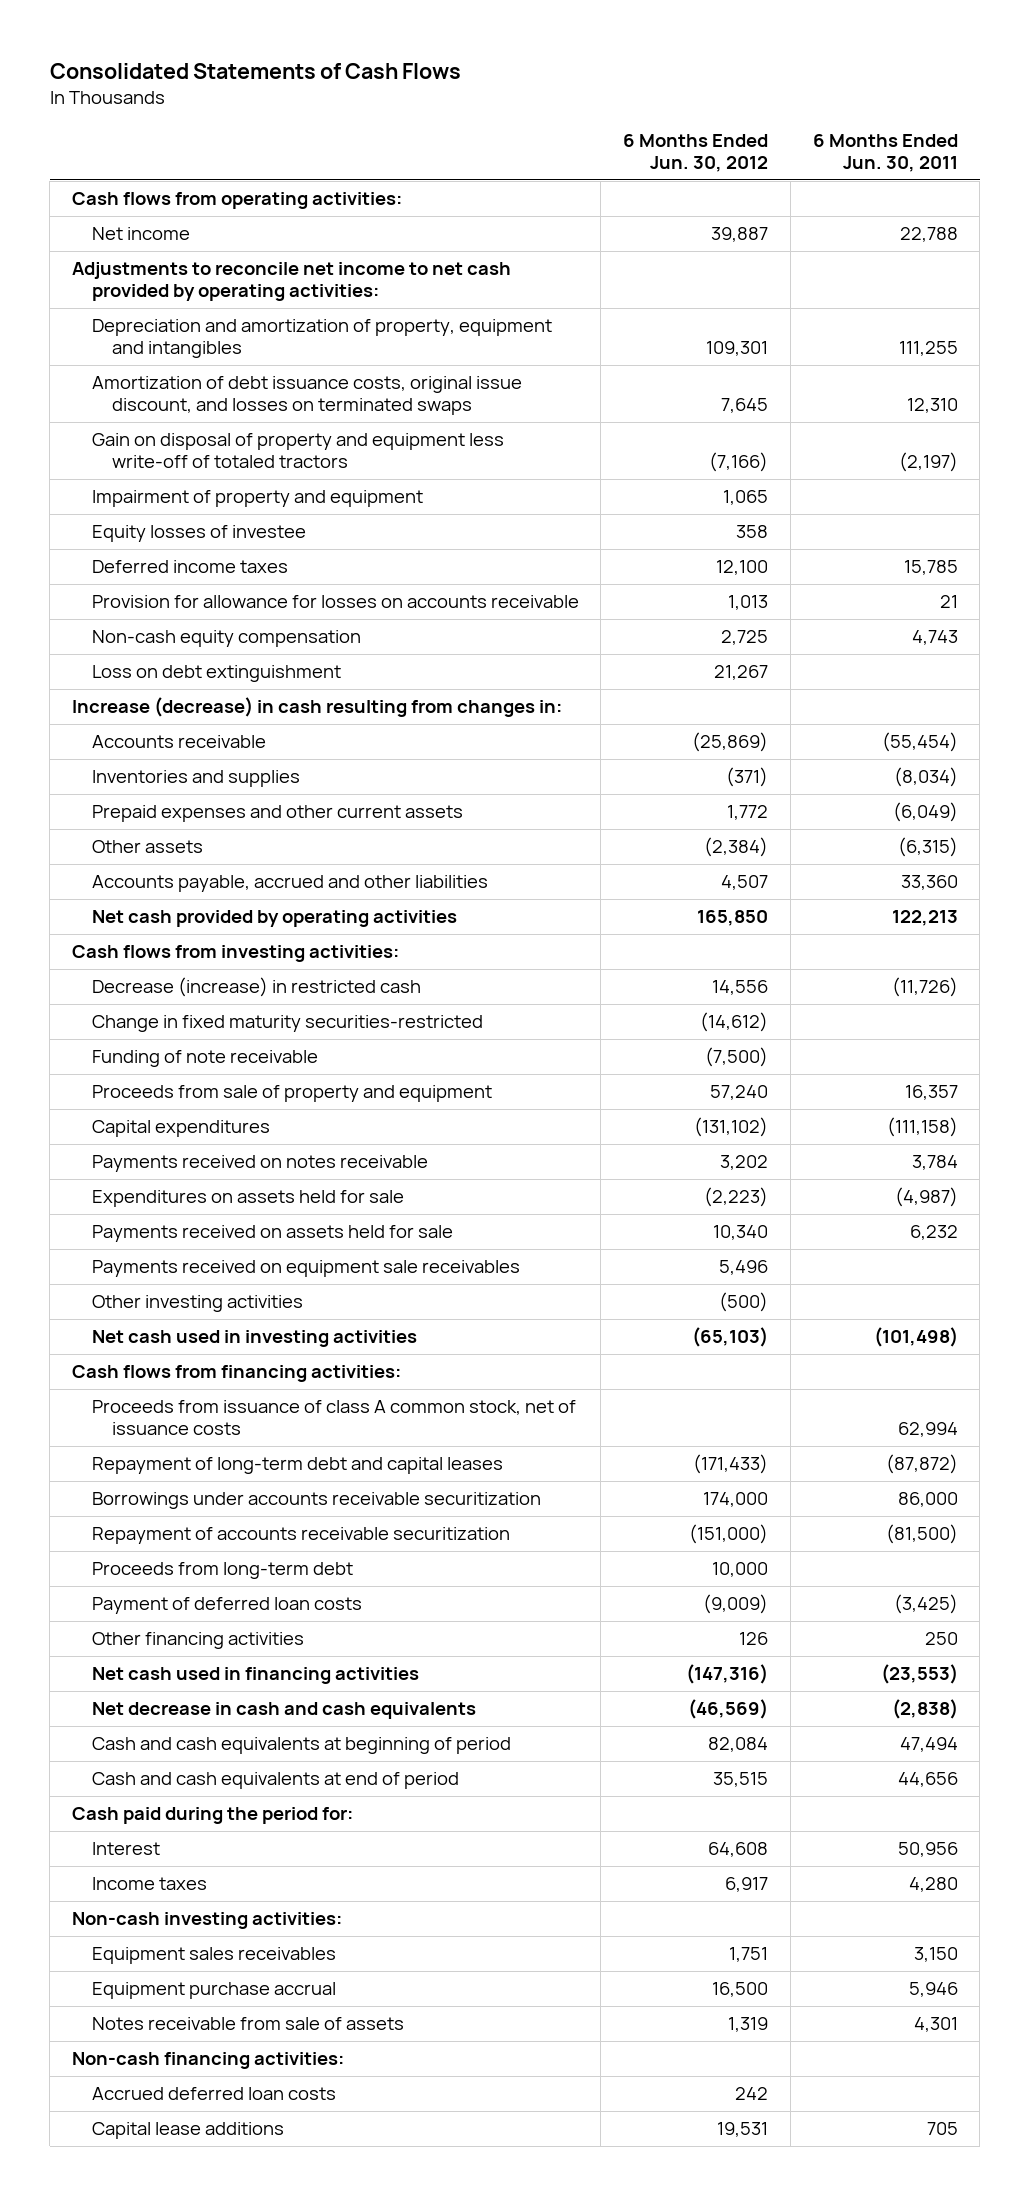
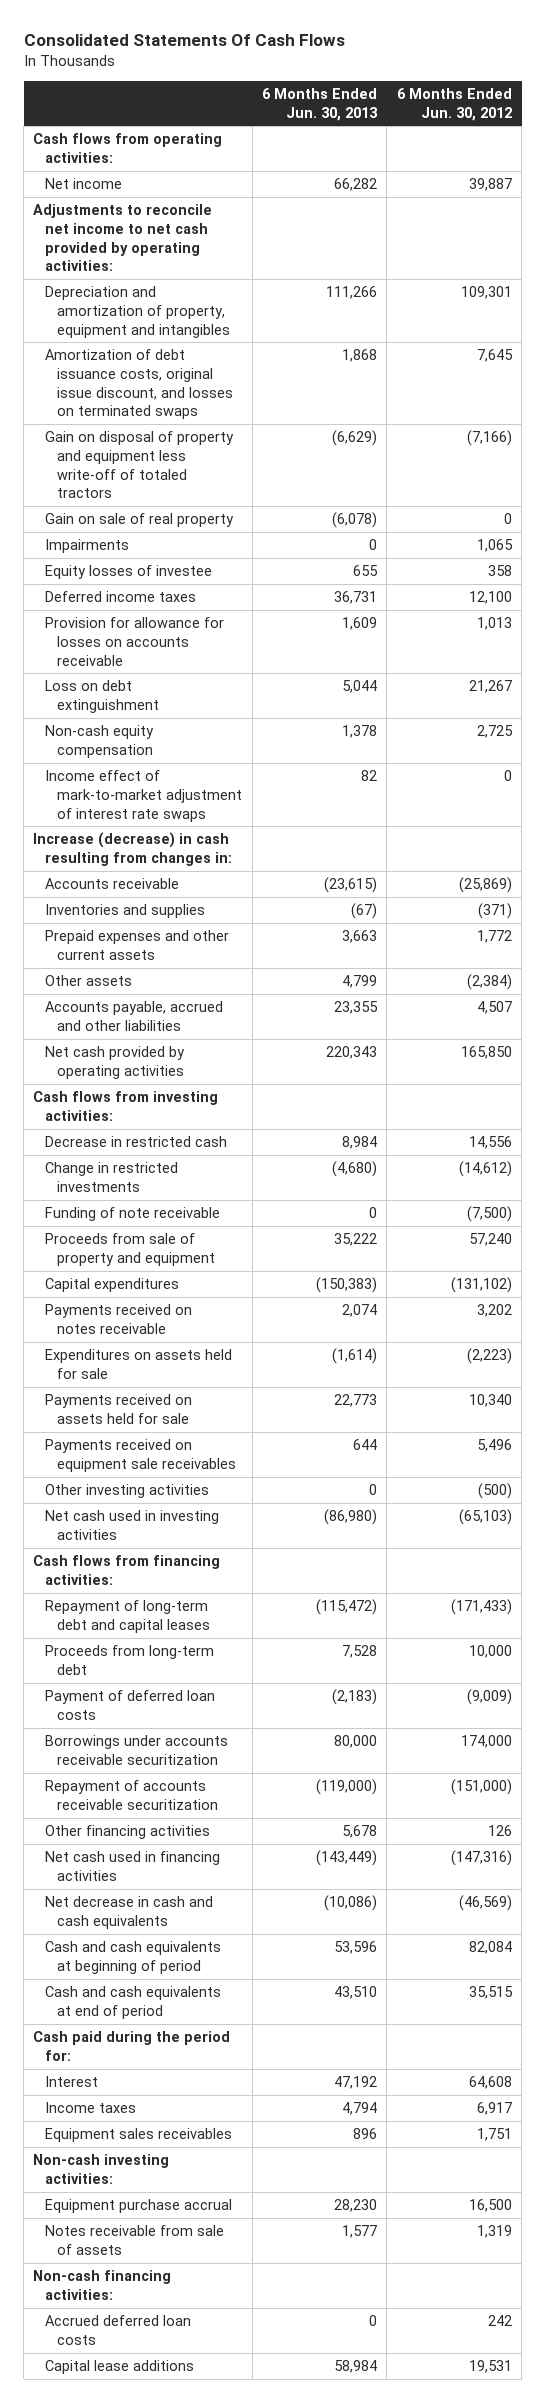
- Consolidated Statements of Cash Flows
+ Consolidated Statements Of Cash Flows
- | 6 Months Ended Jun. 30, 2012 | 6 Months Ended Jun. 30, 2011
+ | 6 Months Ended Jun. 30, 2013 | 6 Months Ended Jun. 30, 2012
- Impairment of property and equipment | 1,065 |
+ Gain on sale of real property | (6,078) | 0
+ Impairments | 0 | 1,065
moved down: Non-cash equity compensation | 1,378 | 2,725
+ Income effect of mark-to-market adjustment of interest rate swaps | 82 | 0
- Decrease (increase) in restricted cash | 14,556 | (11,726)
- Change in fixed maturity securities-restricted | (14,612) |
+ Decrease in restricted cash | 8,984 | 14,556
+ Change in restricted investments | (4,680) | (14,612)
- Proceeds from issuance of class A common stock, net of issuance costs | | 62,994
moved down: Borrowings under accounts receivable securitization | 80,000 | 174,000
moved down: Repayment of accounts receivable securitization | (119,000) | (151,000)
moved down: Non-cash investing activities:

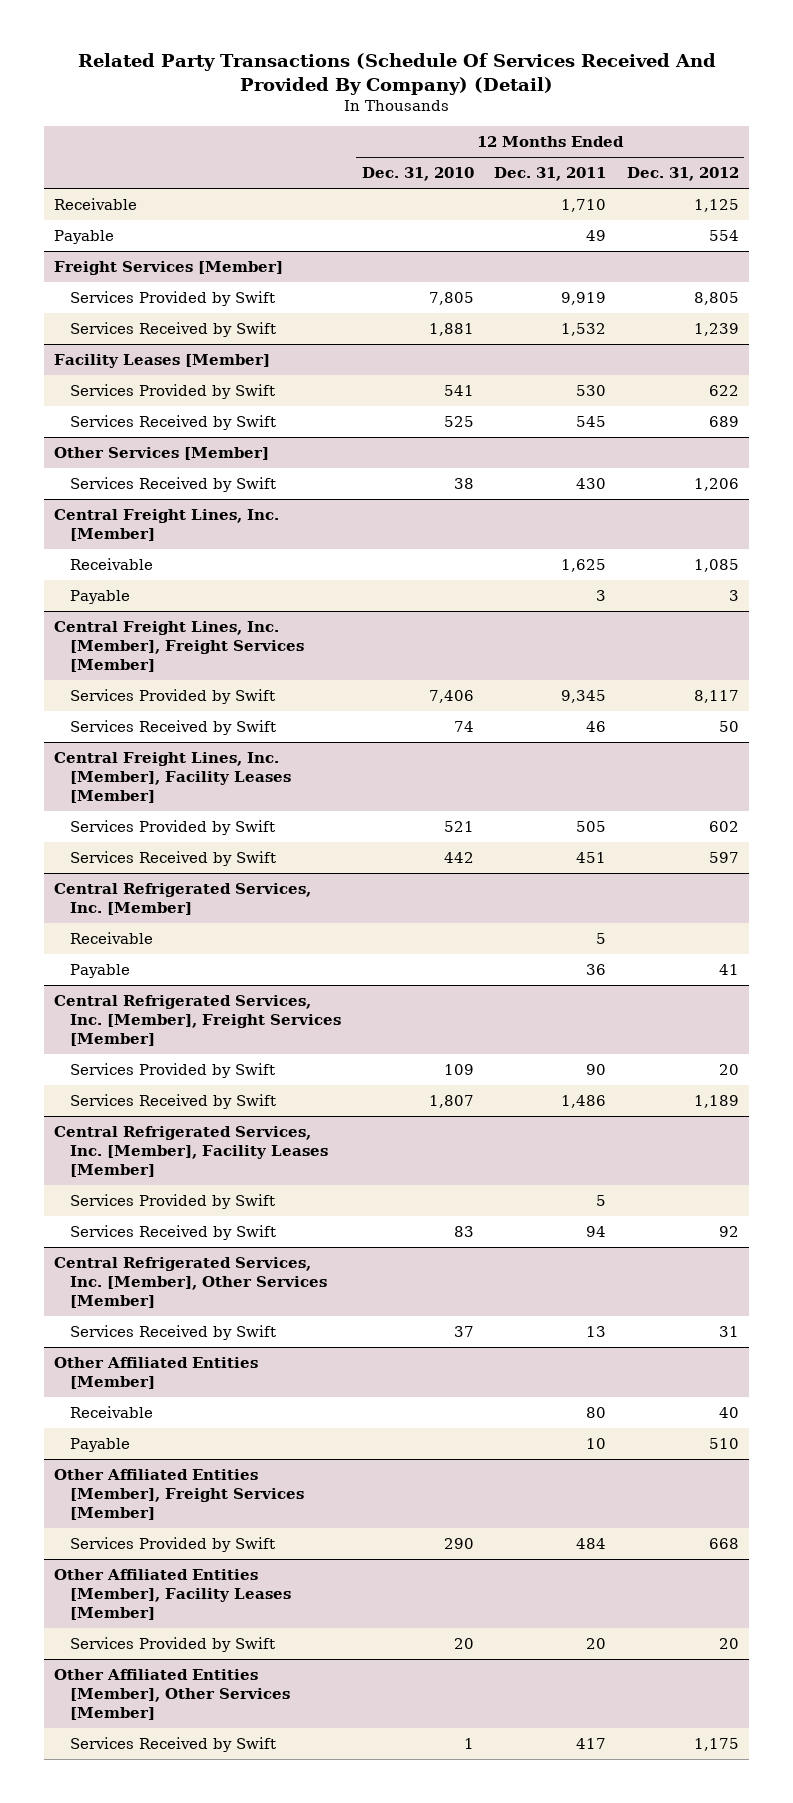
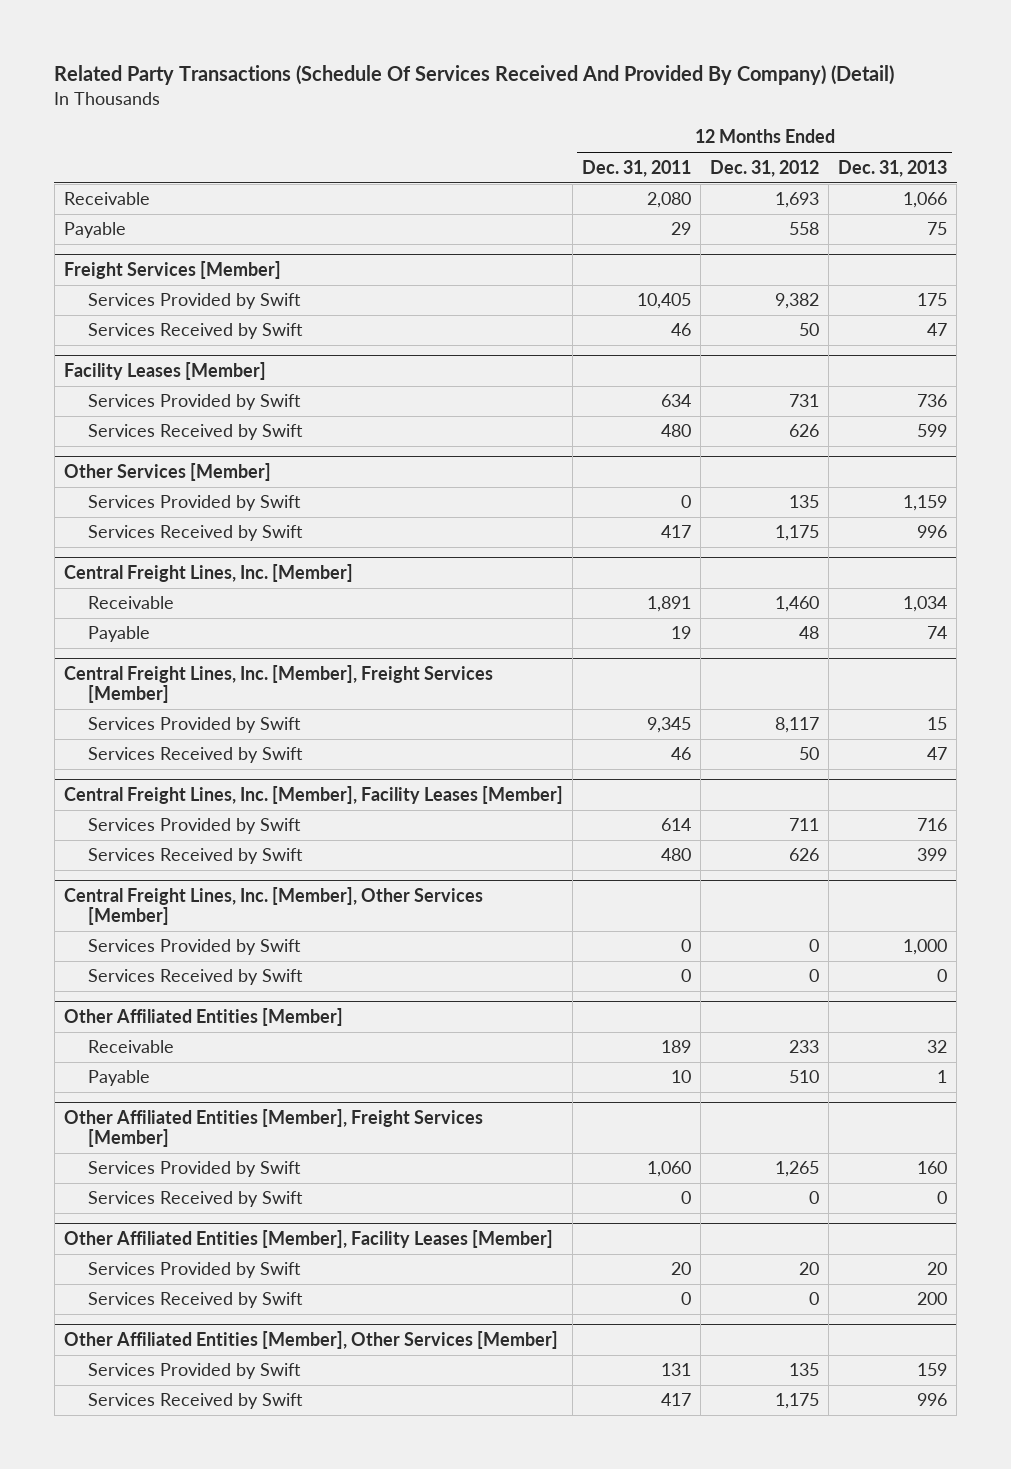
- | 12 Months Ended Dec. 31, 2010 | 12 Months Ended Dec. 31, 2011 | 12 Months Ended Dec. 31, 2012
+ | 12 Months Ended Dec. 31, 2011 | 12 Months Ended Dec. 31, 2012 | 12 Months Ended Dec. 31, 2013
- Receivable | | 1,710 | 1,125
- Payable | | 49 | 554
+ Receivable | 2,080 | 1,693 | 1,066
+ Payable | 29 | 558 | 75
@ Freight Services [Member]
- Services Provided by Swift | 7,805 | 9,919 | 8,805
- Services Received by Swift | 1,881 | 1,532 | 1,239
+ Services Provided by Swift | 10,405 | 9,382 | 175
+ Services Received by Swift | 46 | 50 | 47
@ Facility Leases [Member]
- Services Provided by Swift | 541 | 530 | 622
- Services Received by Swift | 525 | 545 | 689
+ Services Provided by Swift | 634 | 731 | 736
+ Services Received by Swift | 480 | 626 | 599
@ Other Services [Member]
- Services Received by Swift | 38 | 430 | 1,206
+ Services Provided by Swift | 0 | 135 | 1,159
+ Services Received by Swift | 417 | 1,175 | 996
@ Central Freight Lines, Inc. [Member]
- Receivable | | 1,625 | 1,085
- Payable | | 3 | 3
+ Receivable | 1,891 | 1,460 | 1,034
+ Payable | 19 | 48 | 74
@ Central Freight Lines, Inc. [Member], Facility Leases [Member]
- Services Provided by Swift | 521 | 505 | 602
- Services Received by Swift | 442 | 451 | 597
- Central Refrigerated Services, Inc. [Member]
- Receivable | | 5 |
- Payable | | 36 | 41
- Central Refrigerated Services, Inc. [Member], Freight Services [Member]
- Services Provided by Swift | 109 | 90 | 20
- Services Received by Swift | 1,807 | 1,486 | 1,189
- Central Refrigerated Services, Inc. [Member], Facility Leases [Member]
- Services Provided by Swift | | 5 |
- Services Received by Swift | 83 | 94 | 92
- Central Refrigerated Services, Inc. [Member], Other Services [Member]
- Services Received by Swift | 37 | 13 | 31
@ Central Freight Lines, Inc. [Member], Facility Leases [Member]
+ Services Provided by Swift | 614 | 711 | 716
+ Services Received by Swift | 480 | 626 | 399
+ Central Freight Lines, Inc. [Member], Other Services [Member]
+ Services Provided by Swift | 0 | 0 | 1,000
+ Services Received by Swift | 0 | 0 | 0
@ Other Affiliated Entities [Member]
- Receivable | | 80 | 40
+ Receivable | 189 | 233 | 32
@ Other Affiliated Entities [Member], Freight Services [Member]
- Services Provided by Swift | 290 | 484 | 668
+ Services Provided by Swift | 1,060 | 1,265 | 160
+ Services Received by Swift | 0 | 0 | 0
@ Other Affiliated Entities [Member], Facility Leases [Member]
+ Services Received by Swift | 0 | 0 | 200
@ Other Affiliated Entities [Member], Other Services [Member]
+ Services Provided by Swift | 131 | 135 | 159

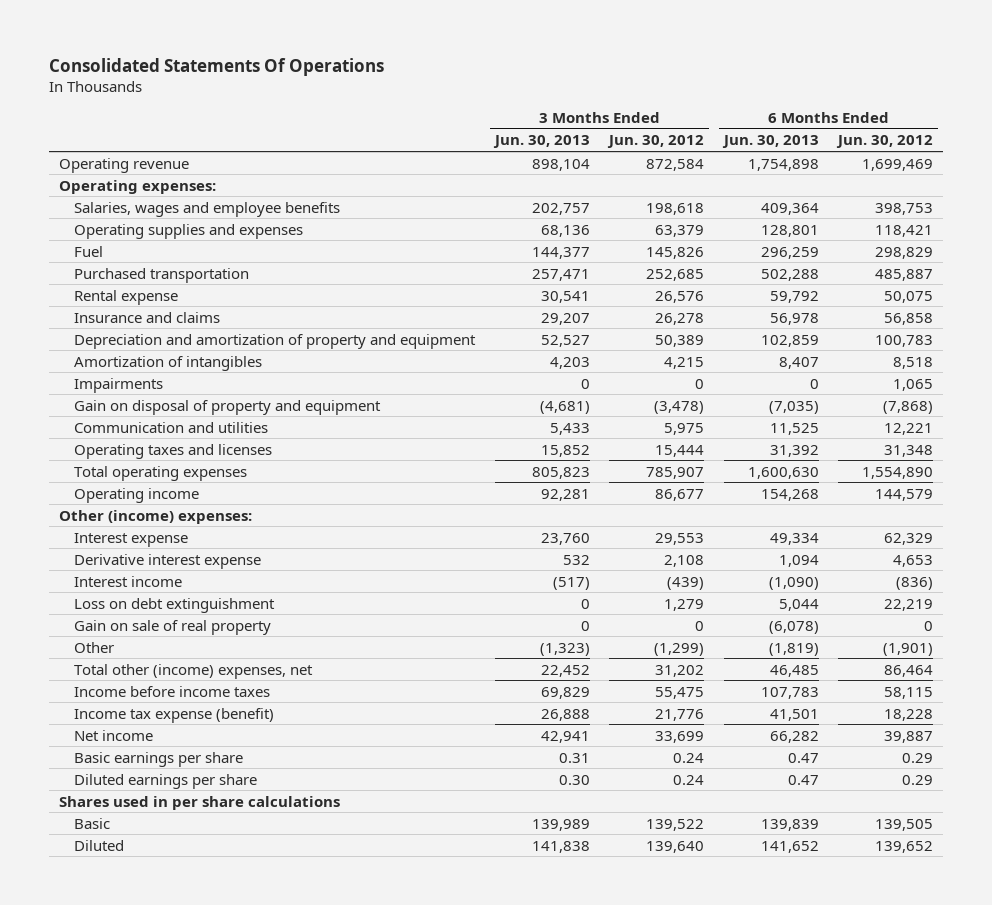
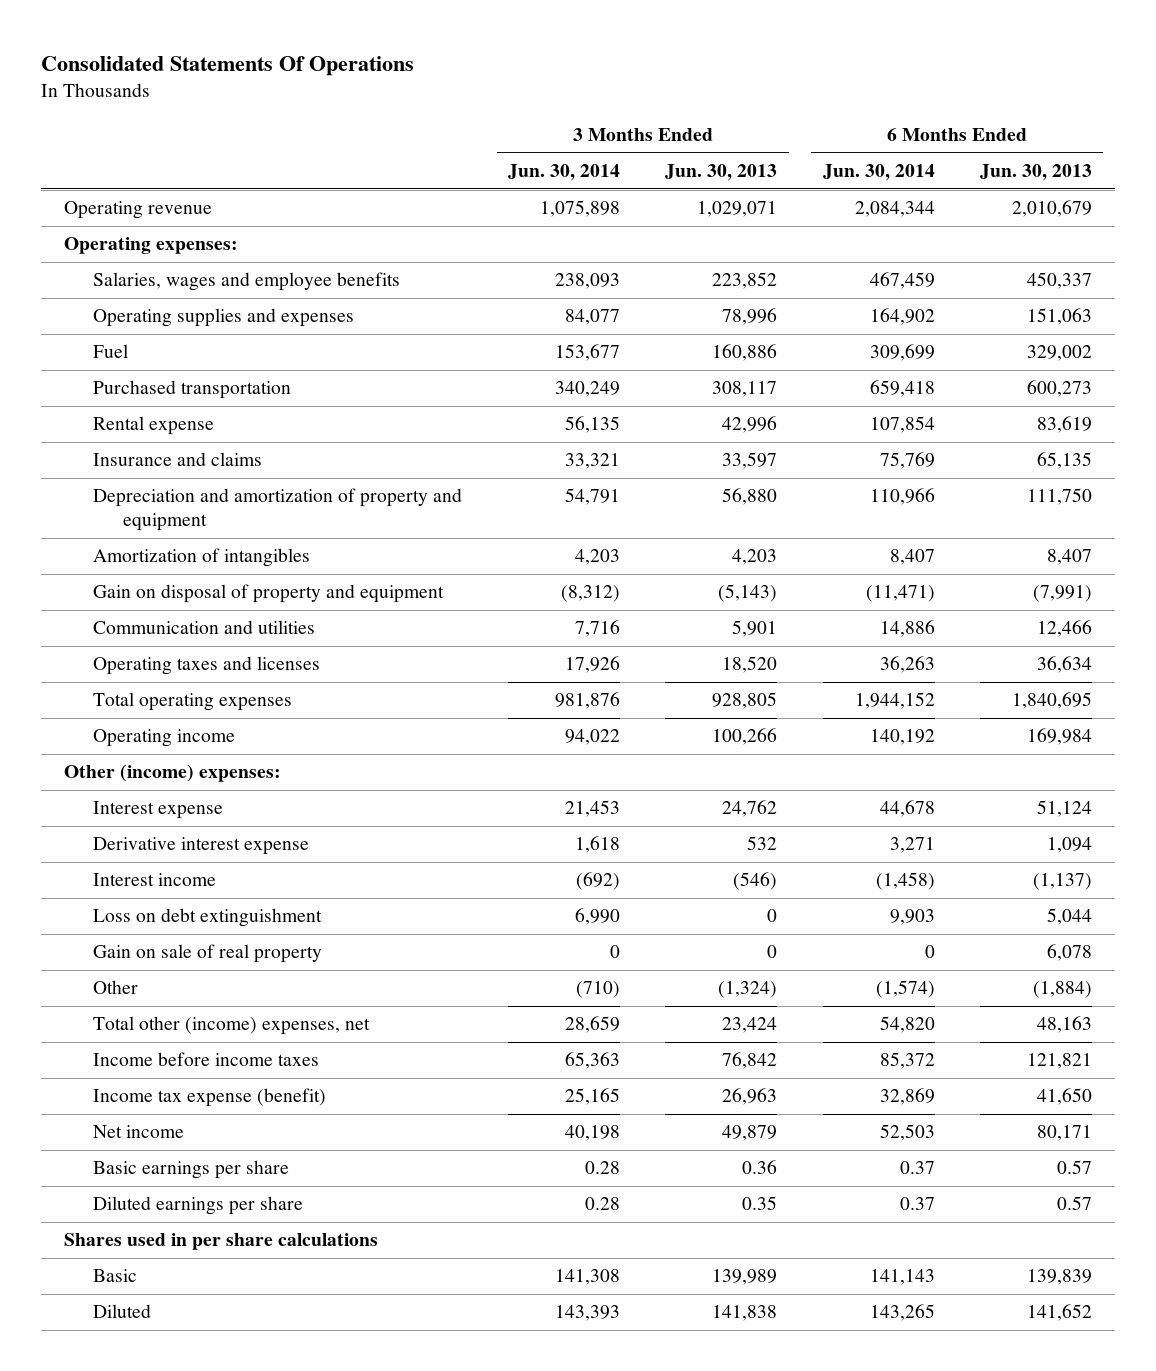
- | 3 Months Ended Jun. 30, 2013 | 3 Months Ended Jun. 30, 2012 | 6 Months Ended Jun. 30, 2013 | 6 Months Ended Jun. 30, 2012
+ | 3 Months Ended Jun. 30, 2014 | 3 Months Ended Jun. 30, 2013 | 6 Months Ended Jun. 30, 2014 | 6 Months Ended Jun. 30, 2013
- Operating revenue | 898,104 | 872,584 | 1,754,898 | 1,699,469
+ Operating revenue | 1,075,898 | 1,029,071 | 2,084,344 | 2,010,679
- Salaries, wages and employee benefits | 202,757 | 198,618 | 409,364 | 398,753
- Operating supplies and expenses | 68,136 | 63,379 | 128,801 | 118,421
- Fuel | 144,377 | 145,826 | 296,259 | 298,829
- Purchased transportation | 257,471 | 252,685 | 502,288 | 485,887
- Rental expense | 30,541 | 26,576 | 59,792 | 50,075
- Insurance and claims | 29,207 | 26,278 | 56,978 | 56,858
- Depreciation and amortization of property and equipment | 52,527 | 50,389 | 102,859 | 100,783
+ Salaries, wages and employee benefits | 238,093 | 223,852 | 467,459 | 450,337
+ Operating supplies and expenses | 84,077 | 78,996 | 164,902 | 151,063
+ Fuel | 153,677 | 160,886 | 309,699 | 329,002
+ Purchased transportation | 340,249 | 308,117 | 659,418 | 600,273
+ Rental expense | 56,135 | 42,996 | 107,854 | 83,619
+ Insurance and claims | 33,321 | 33,597 | 75,769 | 65,135
+ Depreciation and amortization of property and equipment | 54,791 | 56,880 | 110,966 | 111,750
- Impairments | 0 | 0 | 0 | 1,065
- Gain on disposal of property and equipment | (4,681) | (3,478) | (7,035) | (7,868)
- Communication and utilities | 5,433 | 5,975 | 11,525 | 12,221
- Operating taxes and licenses | 15,852 | 15,444 | 31,392 | 31,348
- Total operating expenses | 805,823 | 785,907 | 1,600,630 | 1,554,890
- Operating income | 92,281 | 86,677 | 154,268 | 144,579
+ Gain on disposal of property and equipment | (8,312) | (5,143) | (11,471) | (7,991)
+ Communication and utilities | 7,716 | 5,901 | 14,886 | 12,466
+ Operating taxes and licenses | 17,926 | 18,520 | 36,263 | 36,634
+ Total operating expenses | 981,876 | 928,805 | 1,944,152 | 1,840,695
+ Operating income | 94,022 | 100,266 | 140,192 | 169,984
- Interest expense | 23,760 | 29,553 | 49,334 | 62,329
+ Interest expense | 21,453 | 24,762 | 44,678 | 51,124
- Interest income | (517) | (439) | (1,090) | (836)
+ Interest income | (692) | (546) | (1,458) | (1,137)
- Gain on sale of real property | 0 | 0 | (6,078) | 0
- Other | (1,323) | (1,299) | (1,819) | (1,901)
- Total other (income) expenses, net | 22,452 | 31,202 | 46,485 | 86,464
- Income before income taxes | 69,829 | 55,475 | 107,783 | 58,115
- Income tax expense (benefit) | 26,888 | 21,776 | 41,501 | 18,228
- Net income | 42,941 | 33,699 | 66,282 | 39,887
- Basic earnings per share | 0.31 | 0.24 | 0.47 | 0.29
- Diluted earnings per share | 0.30 | 0.24 | 0.47 | 0.29
+ Gain on sale of real property | 0 | 0 | 0 | 6,078
+ Other | (710) | (1,324) | (1,574) | (1,884)
+ Total other (income) expenses, net | 28,659 | 23,424 | 54,820 | 48,163
+ Income before income taxes | 65,363 | 76,842 | 85,372 | 121,821
+ Income tax expense (benefit) | 25,165 | 26,963 | 32,869 | 41,650
+ Net income | 40,198 | 49,879 | 52,503 | 80,171
+ Basic earnings per share | 0.28 | 0.36 | 0.37 | 0.57
+ Diluted earnings per share | 0.28 | 0.35 | 0.37 | 0.57

